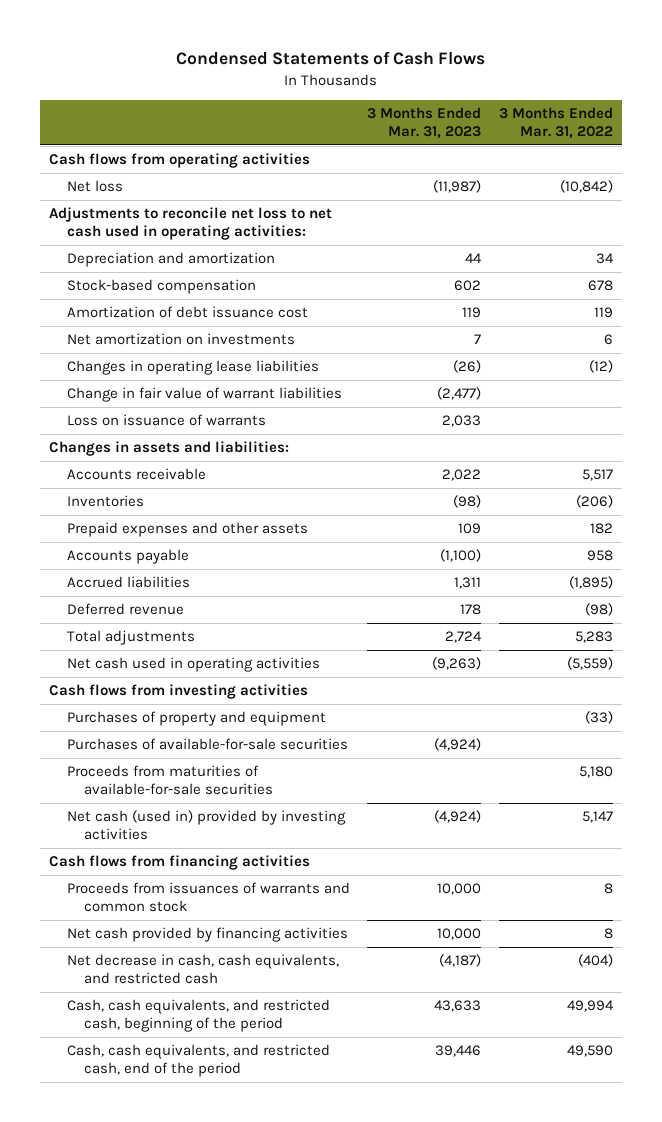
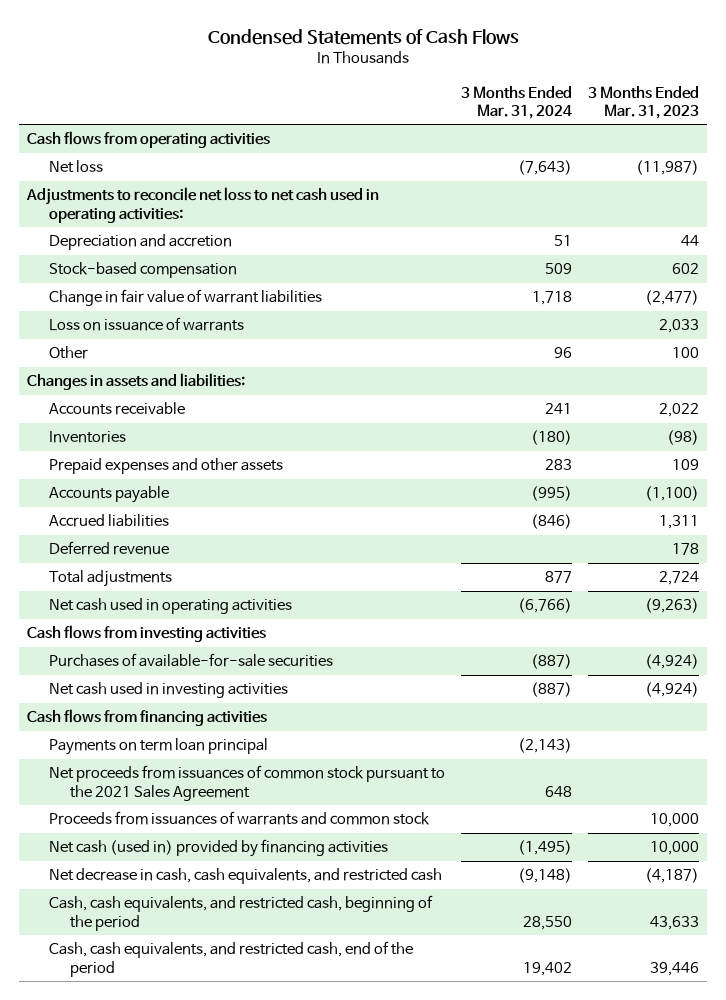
- | 3 Months Ended Mar. 31, 2023 | 3 Months Ended Mar. 31, 2022
+ | 3 Months Ended Mar. 31, 2024 | 3 Months Ended Mar. 31, 2023
- Depreciation and amortization | 44 | 34
+ Depreciation and accretion | 51 | 44
- Amortization of debt issuance cost | 119 | 119
- Net amortization on investments | 7 | 6
- Changes in operating lease liabilities | (26) | (12)
+ Other | 96 | 100
- Purchases of property and equipment | | (33)
- Proceeds from maturities of available-for-sale securities | | 5,180
- Net cash (used in) provided by investing activities | (4,924) | 5,147
+ Net cash used in investing activities | (887) | (4,924)
+ Payments on term loan principal | (2,143) |
+ Net proceeds from issuances of common stock pursuant to the 2021 Sales Agreement | 648 |
- Net cash provided by financing activities | 10,000 | 8
+ Net cash (used in) provided by financing activities | (1,495) | 10,000

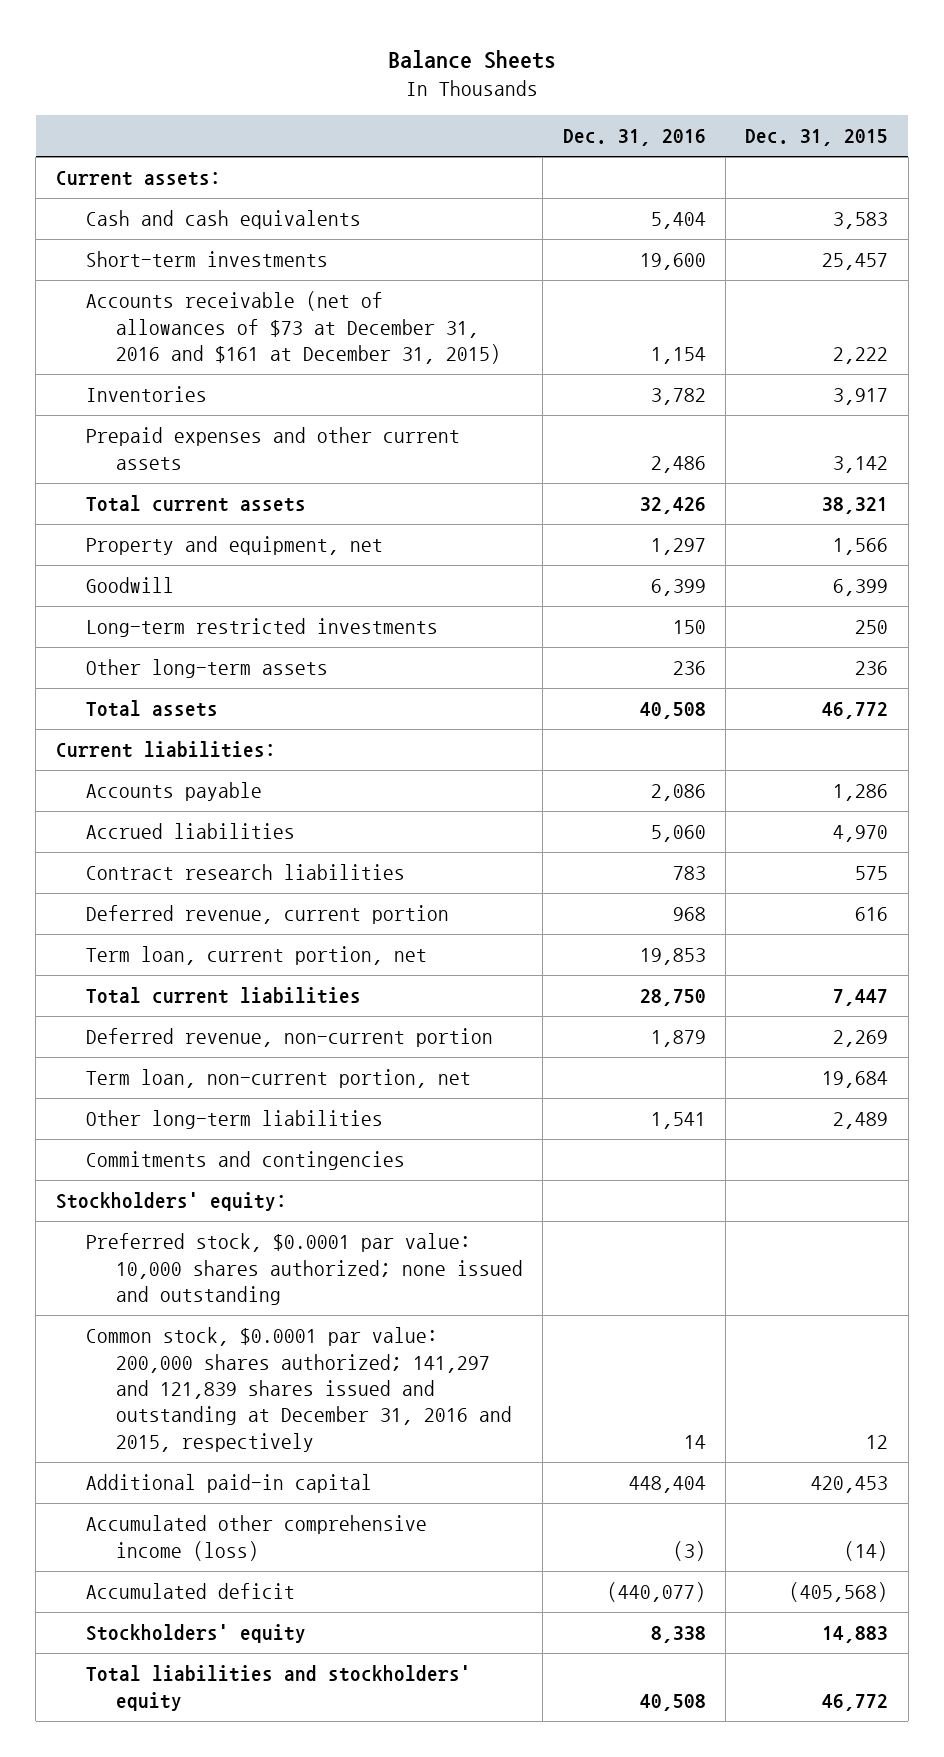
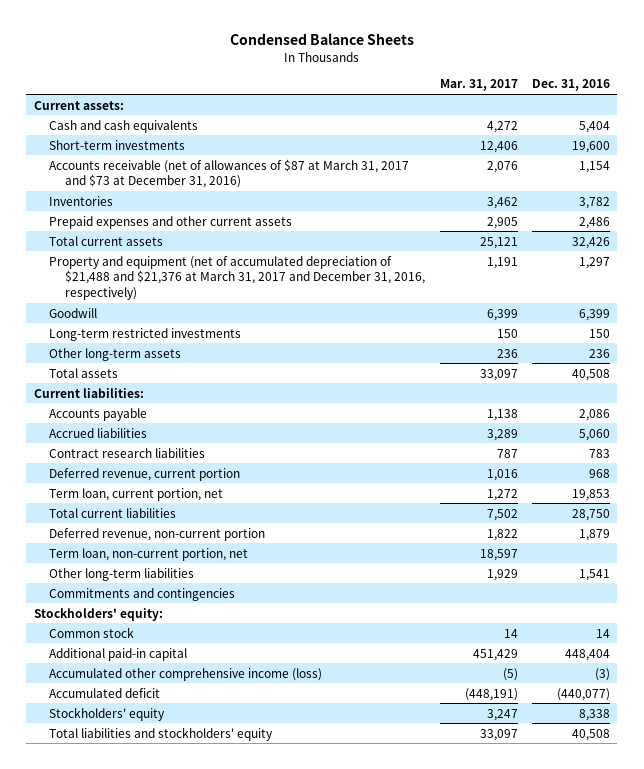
- Balance Sheets
+ Condensed Balance Sheets
- | Dec. 31, 2016 | Dec. 31, 2015
+ | Mar. 31, 2017 | Dec. 31, 2016
- Accounts receivable (net of allowances of $73 at December 31, 2016 and $161 at December 31, 2015) | 1,154 | 2,222
+ Accounts receivable (net of allowances of $87 at March 31, 2017 and $73 at December 31, 2016) | 2,076 | 1,154
- Property and equipment, net | 1,297 | 1,566
+ Property and equipment (net of accumulated depreciation of $21,488 and $21,376 at March 31, 2017 and December 31, 2016, respectively) | 1,191 | 1,297
- Preferred stock, $0.0001 par value: 10,000 shares authorized; none issued and outstanding
- Common stock, $0.0001 par value: 200,000 shares authorized; 141,297 and 121,839 shares issued and outstanding at December 31, 2016 and 2015, respectively | 14 | 12
+ Common stock | 14 | 14

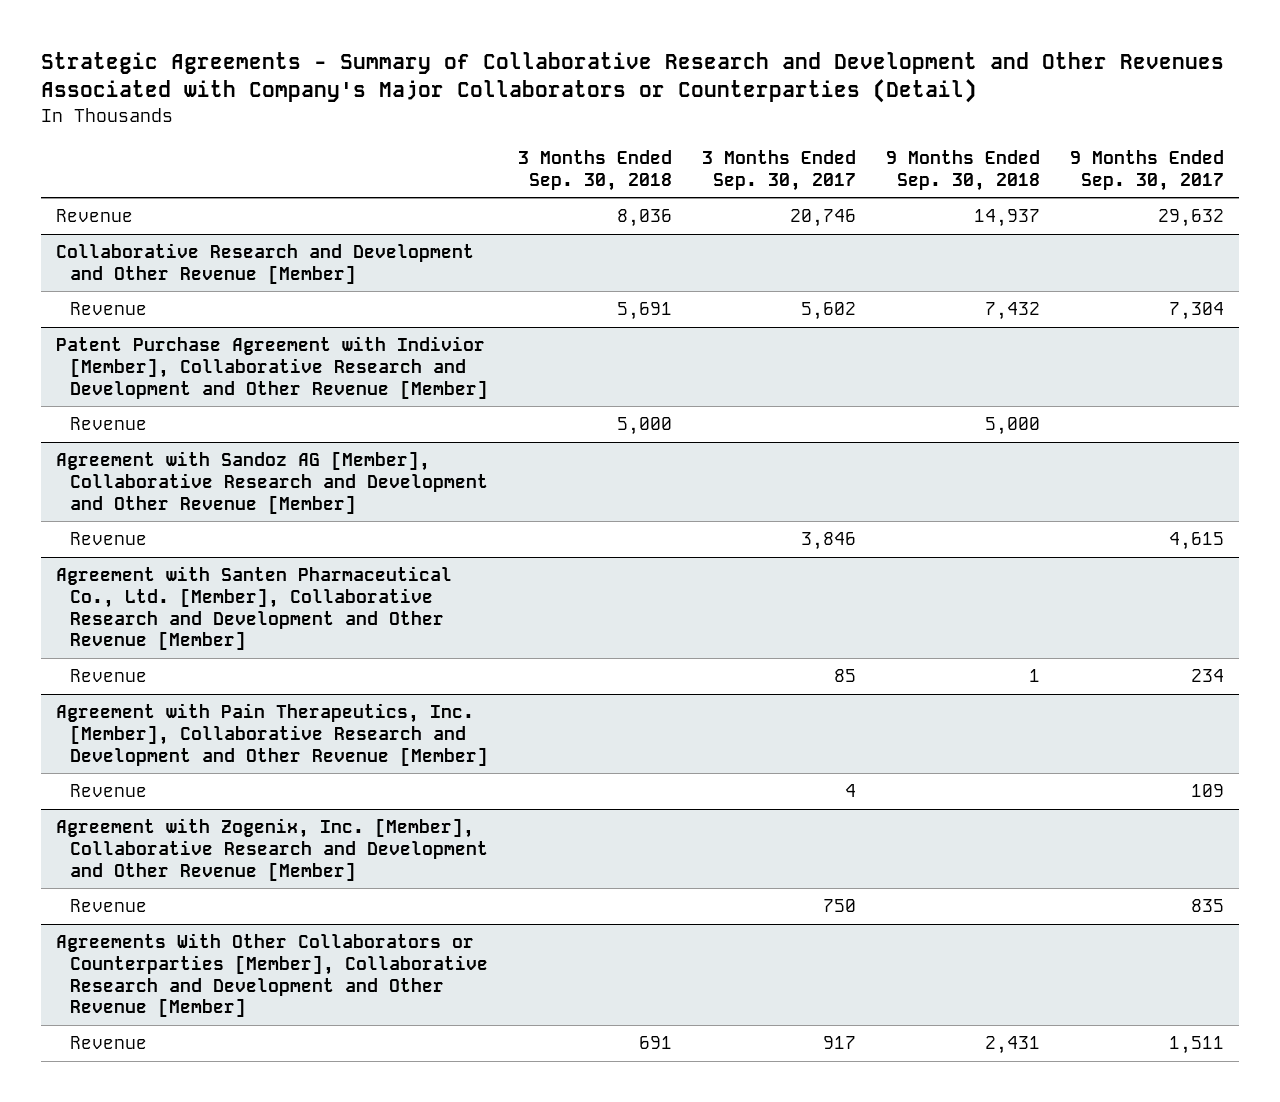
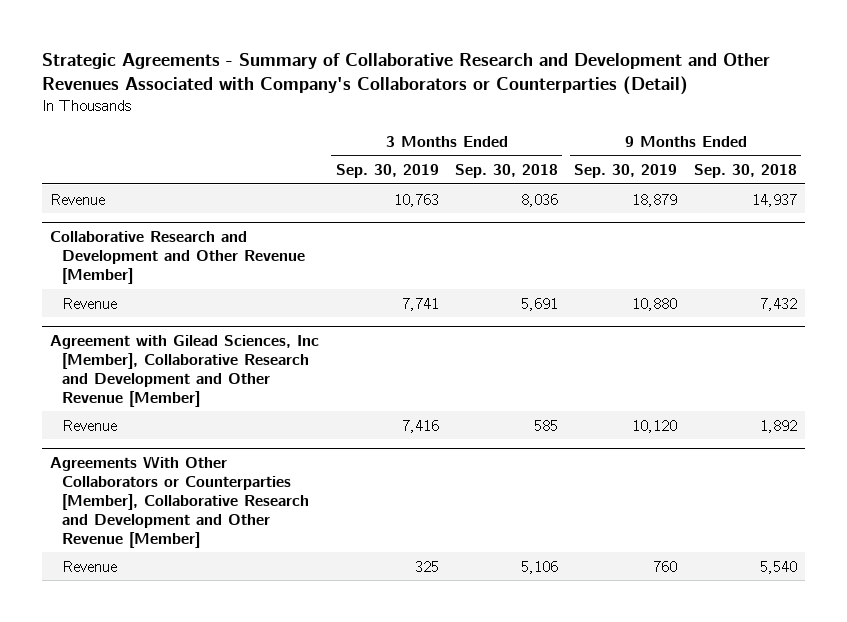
- Strategic Agreements - Summary of Collaborative Research and Development and Other Revenues Associated with Company's Major Collaborators or Counterparties (Detail)
+ Strategic Agreements - Summary of Collaborative Research and Development and Other Revenues Associated with Company's Collaborators or Counterparties (Detail)
- | 3 Months Ended Sep. 30, 2018 | 3 Months Ended Sep. 30, 2017 | 9 Months Ended Sep. 30, 2018 | 9 Months Ended Sep. 30, 2017
+ | 3 Months Ended Sep. 30, 2019 | 3 Months Ended Sep. 30, 2018 | 9 Months Ended Sep. 30, 2019 | 9 Months Ended Sep. 30, 2018
- Patent Purchase Agreement with Indivior [Member], Collaborative Research and Development and Other Revenue [Member]
- Revenue | 5,000 | | 5,000 |
- Agreement with Sandoz AG [Member], Collaborative Research and Development and Other Revenue [Member]
- Revenue | | 3,846 | | 4,615
- Agreement with Santen Pharmaceutical Co., Ltd. [Member], Collaborative Research and Development and Other Revenue [Member]
- Revenue | | 85 | 1 | 234
- Agreement with Pain Therapeutics, Inc. [Member], Collaborative Research and Development and Other Revenue [Member]
- Revenue | | 4 | | 109
- Agreement with Zogenix, Inc. [Member], Collaborative Research and Development and Other Revenue [Member]
- Revenue | | 750 | | 835
+ Agreement with Gilead Sciences, Inc [Member], Collaborative Research and Development and Other Revenue [Member]
+ Revenue | 7,416 | 585 | 10,120 | 1,892
@ Agreements With Other Collaborators or Counterparties [Member], Collaborative Research and Development and Other Revenue [Member]
- Revenue | 691 | 917 | 2,431 | 1,511
+ Revenue | 325 | 5,106 | 760 | 5,540

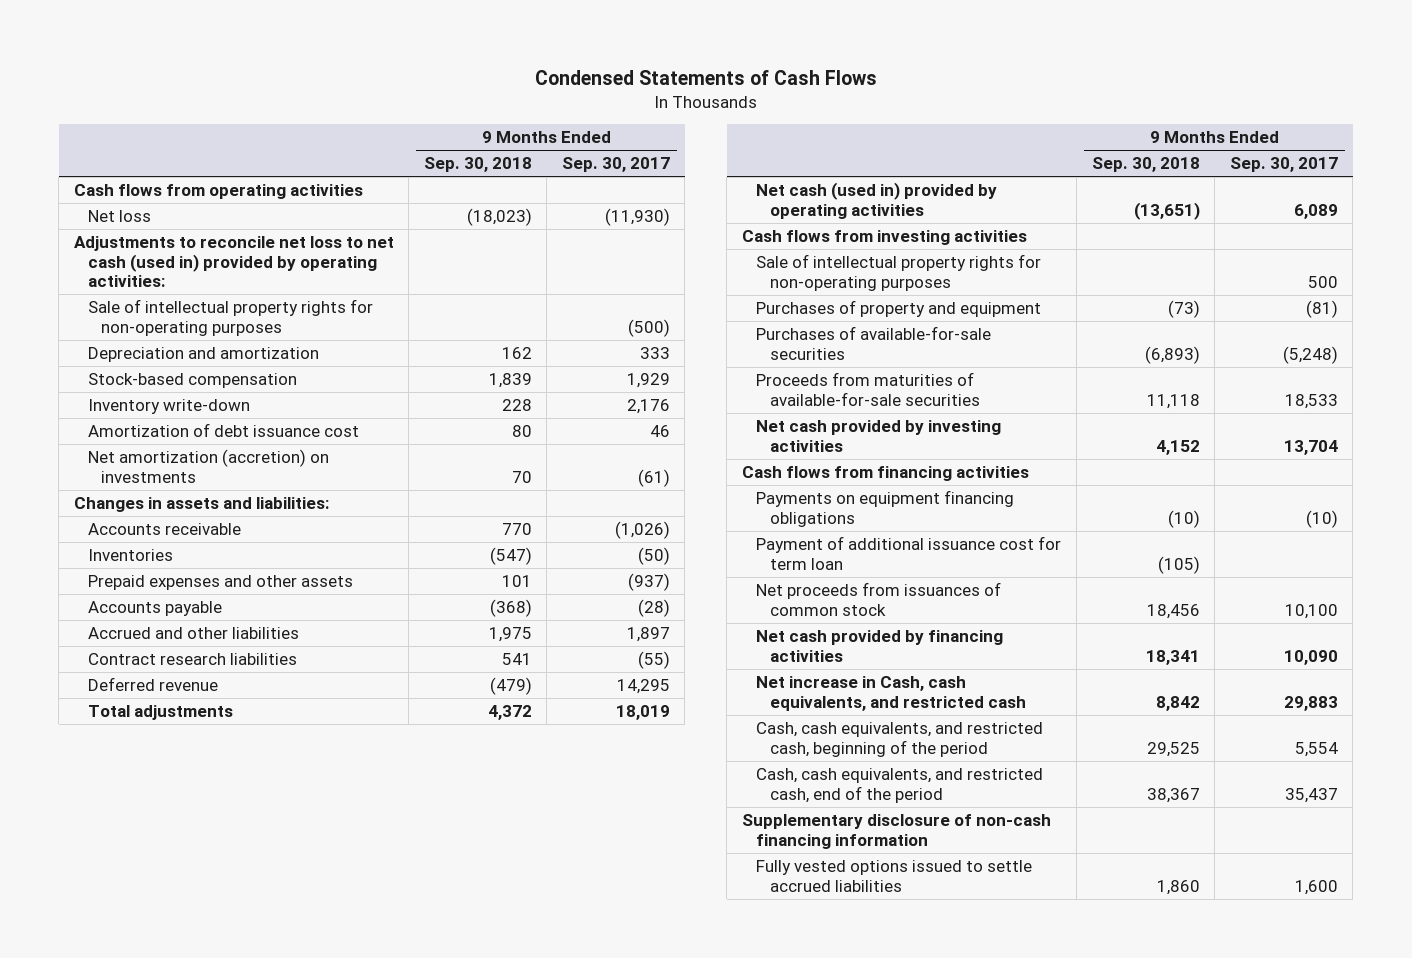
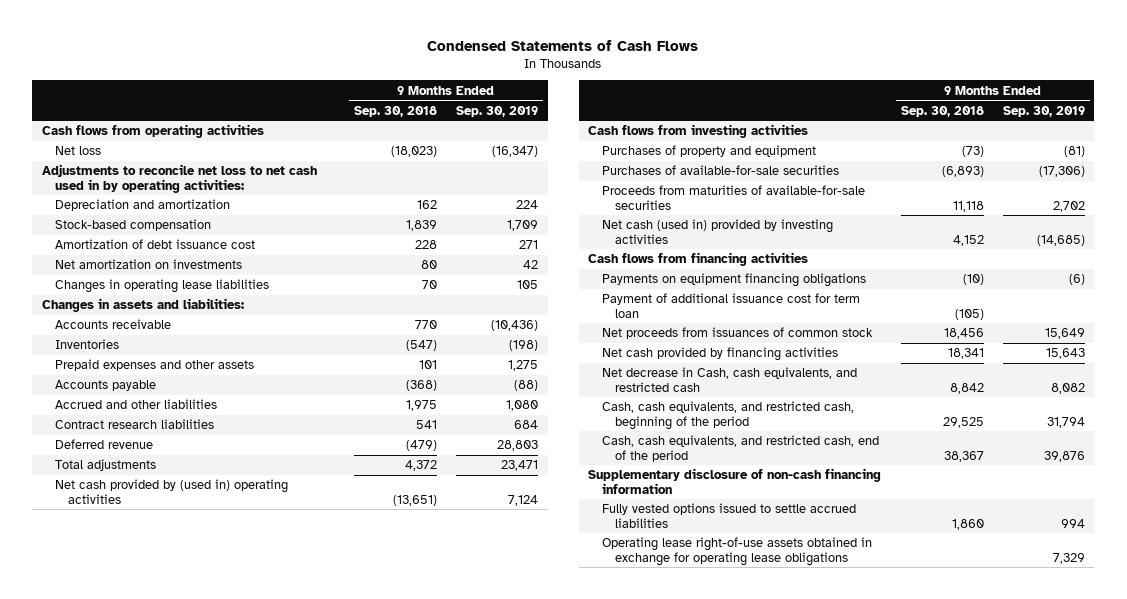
- | 9 Months Ended Sep. 30, 2018 | 9 Months Ended Sep. 30, 2017
+ | 9 Months Ended Sep. 30, 2018 | 9 Months Ended Sep. 30, 2019
- Adjustments to reconcile net loss to net cash (used in) provided by operating activities:
- Sale of intellectual property rights for non-operating purposes | | (500)
+ Adjustments to reconcile net loss to net cash used in by operating activities:
- Inventory write-down | 228 | 2,176
- Amortization of debt issuance cost | 80 | 46
- Net amortization (accretion) on investments | 70 | (61)
+ Amortization of debt issuance cost | 228 | 271
+ Net amortization on investments | 80 | 42
+ Changes in operating lease liabilities | 70 | 105
- Net cash (used in) provided by operating activities | (13,651) | 6,089
+ Net cash provided by (used in) operating activities | (13,651) | 7,124
- Sale of intellectual property rights for non-operating purposes | | 500
- Net cash provided by investing activities | 4,152 | 13,704
+ Net cash (used in) provided by investing activities | 4,152 | (14,685)
- Net increase in Cash, cash equivalents, and restricted cash | 8,842 | 29,883
+ Net decrease in Cash, cash equivalents, and restricted cash | 8,842 | 8,082
+ Operating lease right-of-use assets obtained in exchange for operating lease obligations | | 7,329

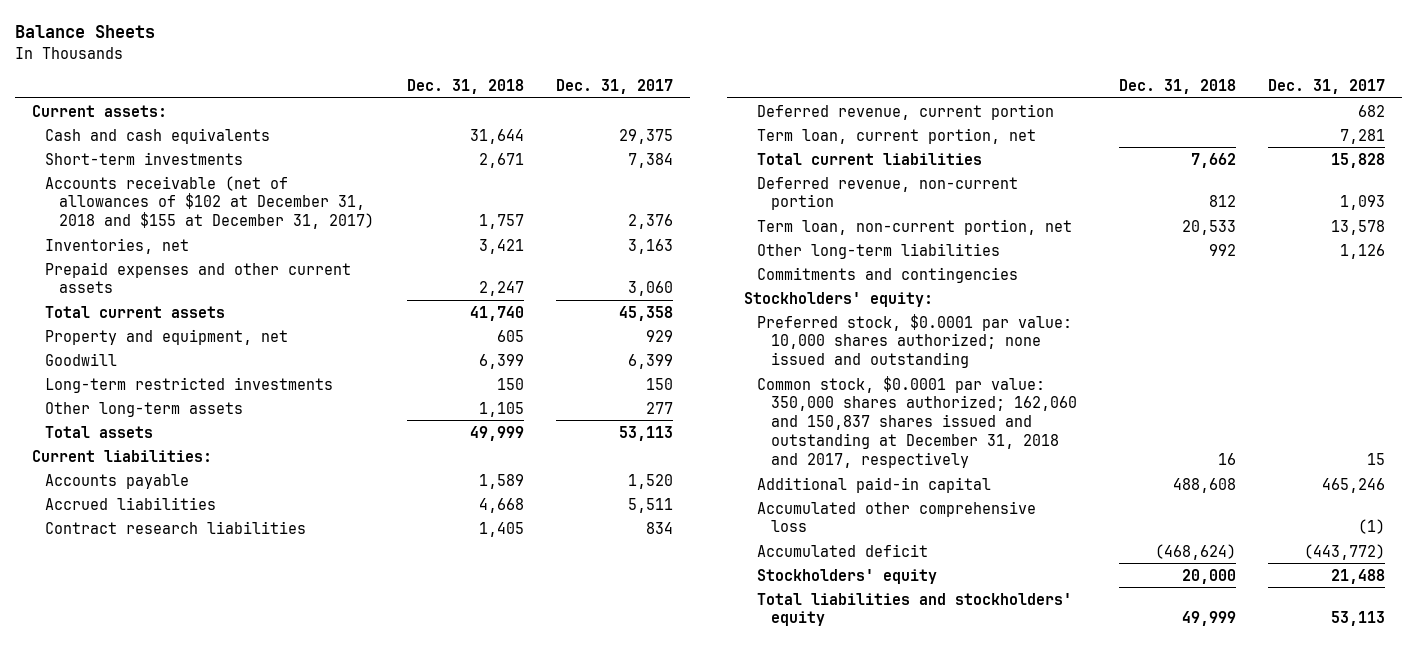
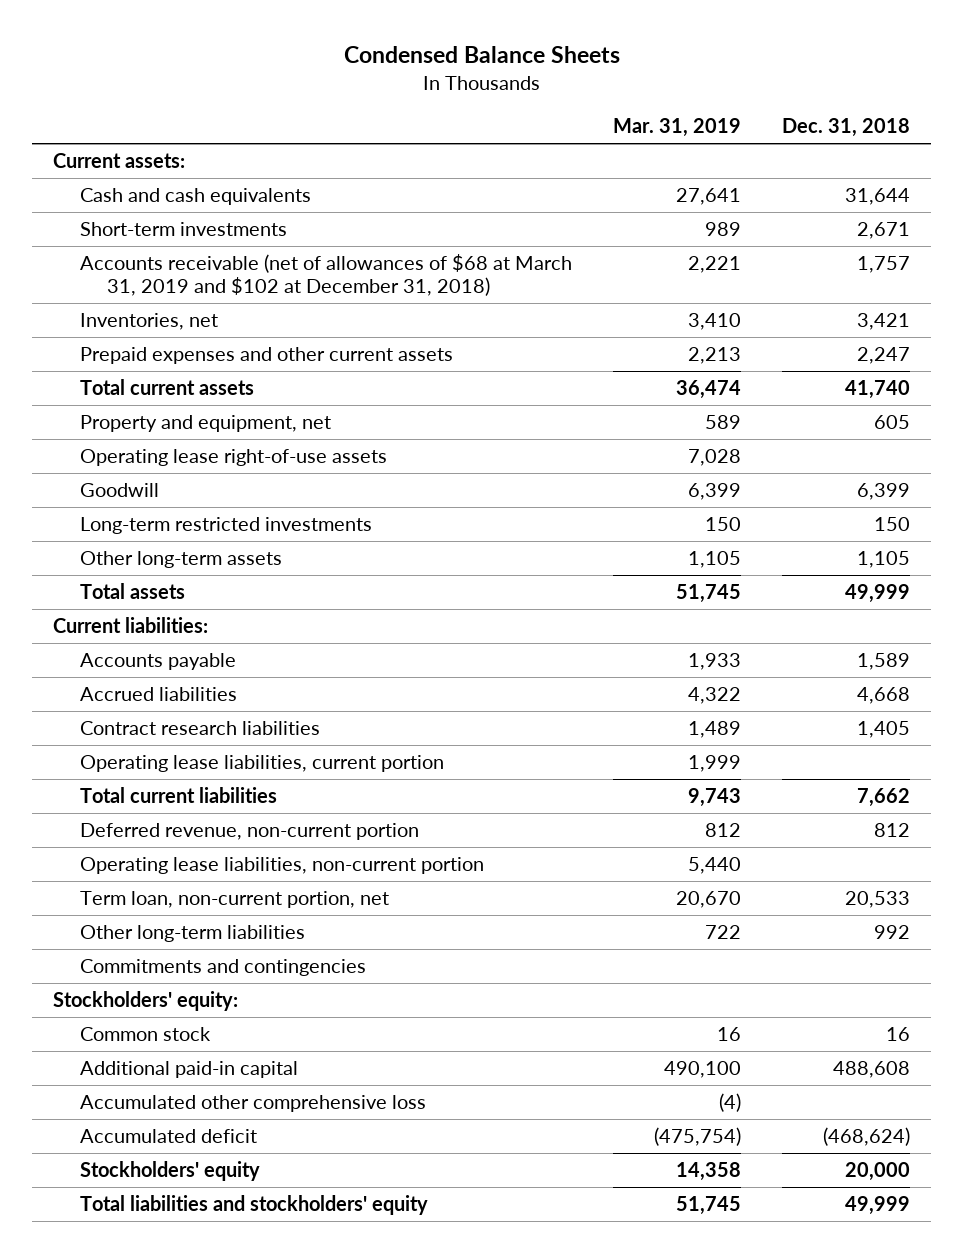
- Balance Sheets
+ Condensed Balance Sheets
- | Dec. 31, 2018 | Dec. 31, 2017
+ | Mar. 31, 2019 | Dec. 31, 2018
- Accounts receivable (net of allowances of $102 at December 31, 2018 and $155 at December 31, 2017) | 1,757 | 2,376
+ Accounts receivable (net of allowances of $68 at March 31, 2019 and $102 at December 31, 2018) | 2,221 | 1,757
+ Operating lease right-of-use assets | 7,028 |
- Deferred revenue, current portion | | 682
- Term loan, current portion, net | | 7,281
+ Operating lease liabilities, current portion | 1,999 |
+ Operating lease liabilities, non-current portion | 5,440 |
- Preferred stock, $0.0001 par value: 10,000 shares authorized; none issued and outstanding
- Common stock, $0.0001 par value: 350,000 shares authorized; 162,060 and 150,837 shares issued and outstanding at December 31, 2018 and 2017, respectively | 16 | 15
+ Common stock | 16 | 16

